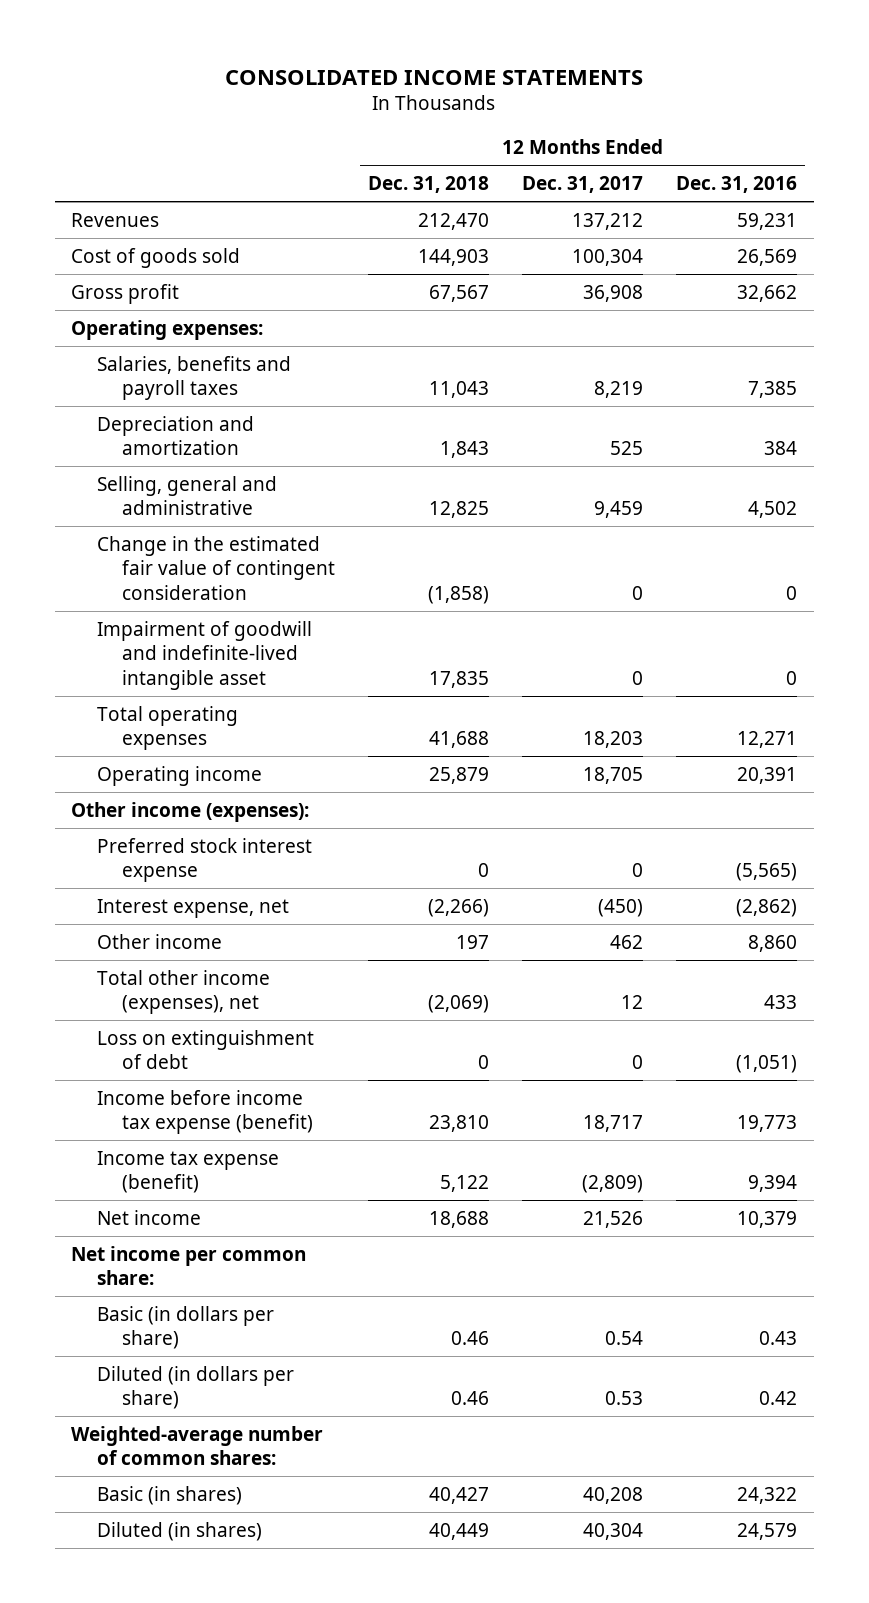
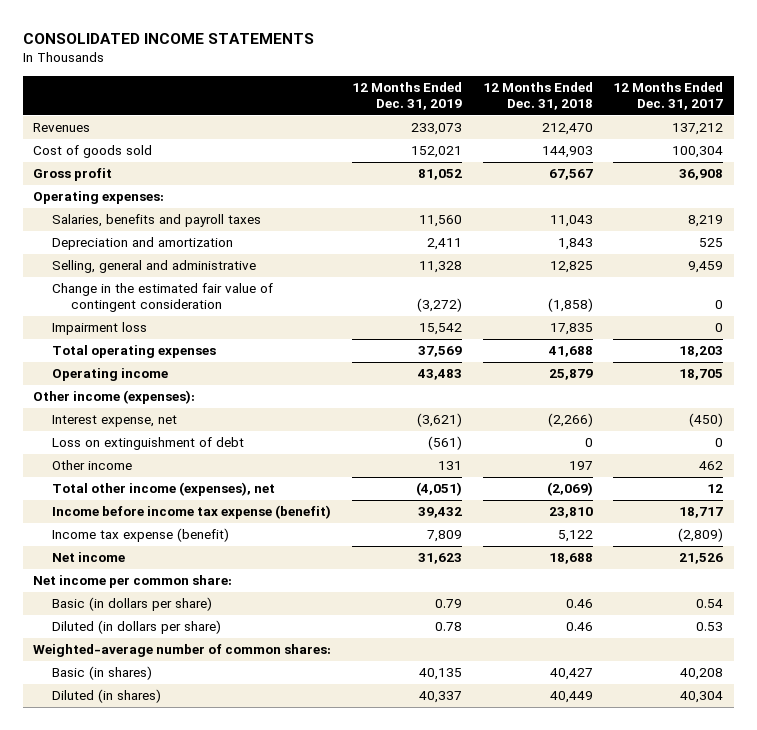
- | 12 Months Ended Dec. 31, 2018 | 12 Months Ended Dec. 31, 2017 | 12 Months Ended Dec. 31, 2016
+ | 12 Months Ended Dec. 31, 2019 | 12 Months Ended Dec. 31, 2018 | 12 Months Ended Dec. 31, 2017
- Impairment of goodwill and indefinite-lived intangible asset | 17,835 | 0 | 0
+ Impairment loss | 15,542 | 17,835 | 0
- Preferred stock interest expense | 0 | 0 | (5,565)
moved up: Loss on extinguishment of debt | (561) | 0 | 0

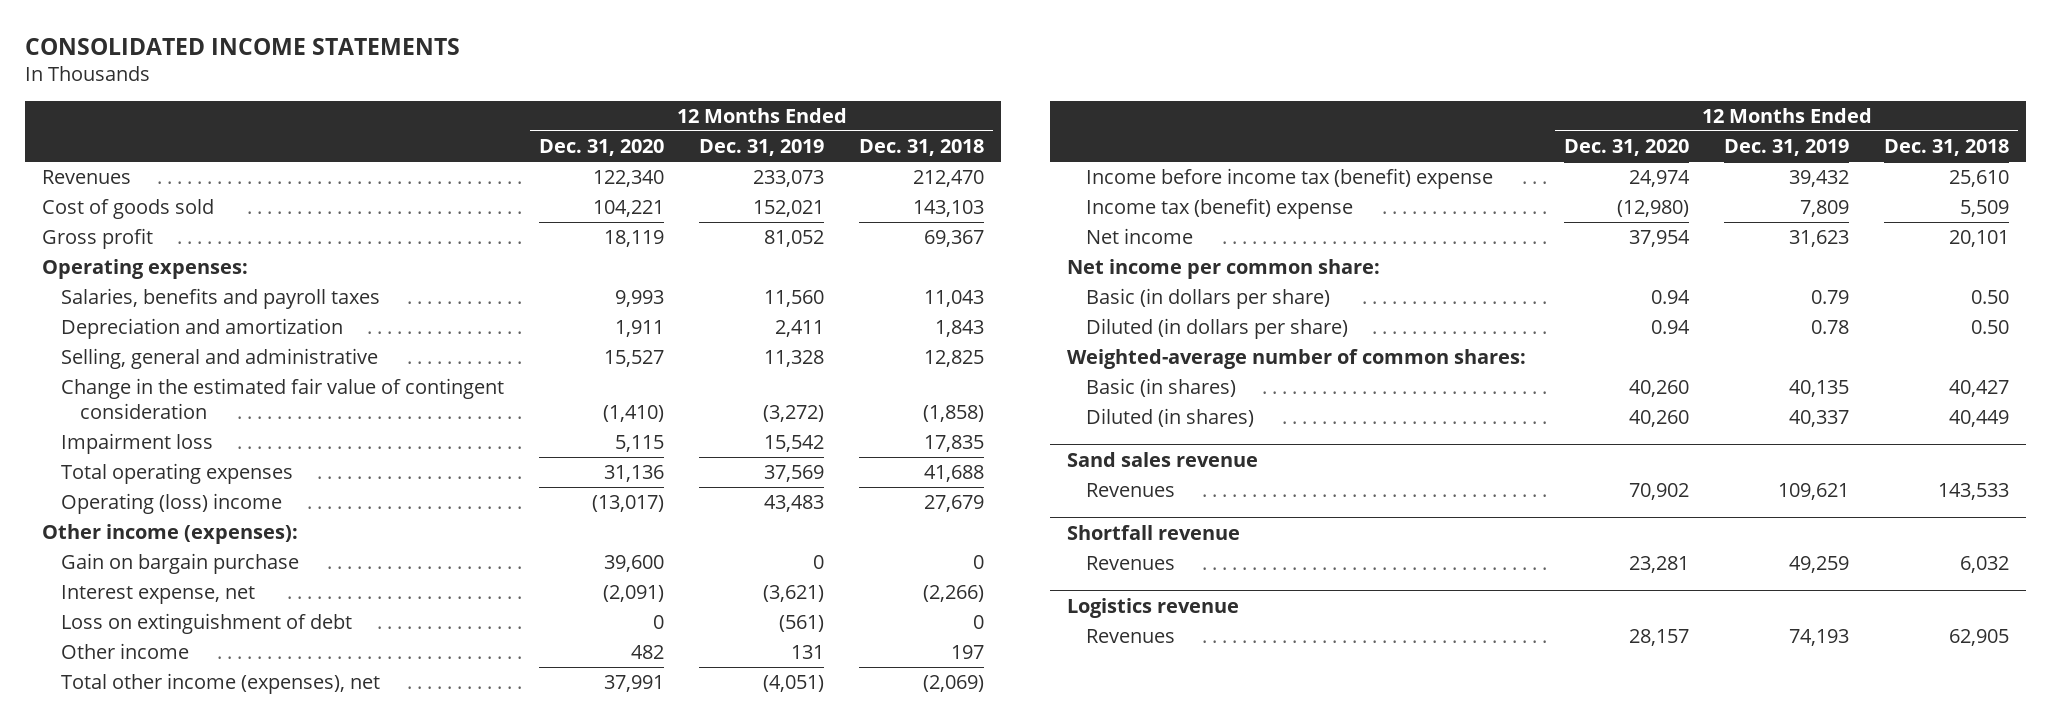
- | 12 Months Ended Dec. 31, 2019 | 12 Months Ended Dec. 31, 2018 | 12 Months Ended Dec. 31, 2017
+ | 12 Months Ended Dec. 31, 2020 | 12 Months Ended Dec. 31, 2019 | 12 Months Ended Dec. 31, 2018
- Cost of goods sold | 152,021 | 144,903 | 100,304
- Gross profit | 81,052 | 67,567 | 36,908
+ Cost of goods sold | 104,221 | 152,021 | 143,103
+ Gross profit | 18,119 | 81,052 | 69,367
- Operating income | 43,483 | 25,879 | 18,705
+ Operating (loss) income | (13,017) | 43,483 | 27,679
+ Gain on bargain purchase | 39,600 | 0 | 0
- Income before income tax expense (benefit) | 39,432 | 23,810 | 18,717
- Income tax expense (benefit) | 7,809 | 5,122 | (2,809)
- Net income | 31,623 | 18,688 | 21,526
+ Income before income tax (benefit) expense | 24,974 | 39,432 | 25,610
+ Income tax (benefit) expense | (12,980) | 7,809 | 5,509
+ Net income | 37,954 | 31,623 | 20,101
- Basic (in dollars per share) | 0.79 | 0.46 | 0.54
- Diluted (in dollars per share) | 0.78 | 0.46 | 0.53
+ Basic (in dollars per share) | 0.94 | 0.79 | 0.50
+ Diluted (in dollars per share) | 0.94 | 0.78 | 0.50
+ Sand sales revenue
+ Revenues | 70,902 | 109,621 | 143,533
+ Shortfall revenue
+ Revenues | 23,281 | 49,259 | 6,032
+ Logistics revenue
+ Revenues | 28,157 | 74,193 | 62,905

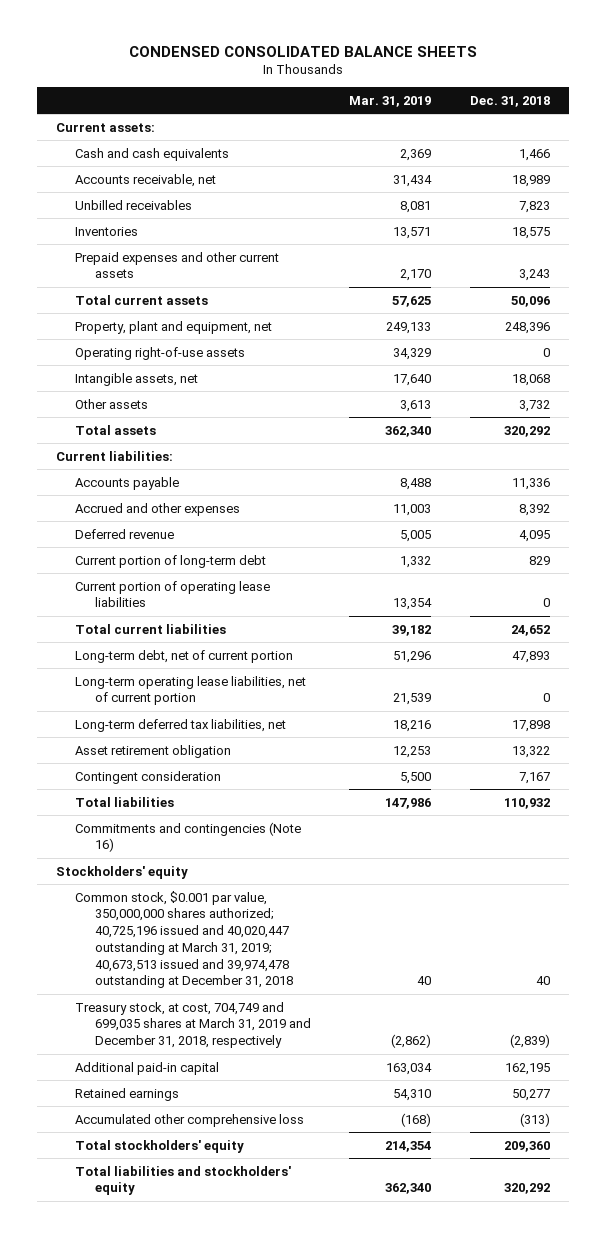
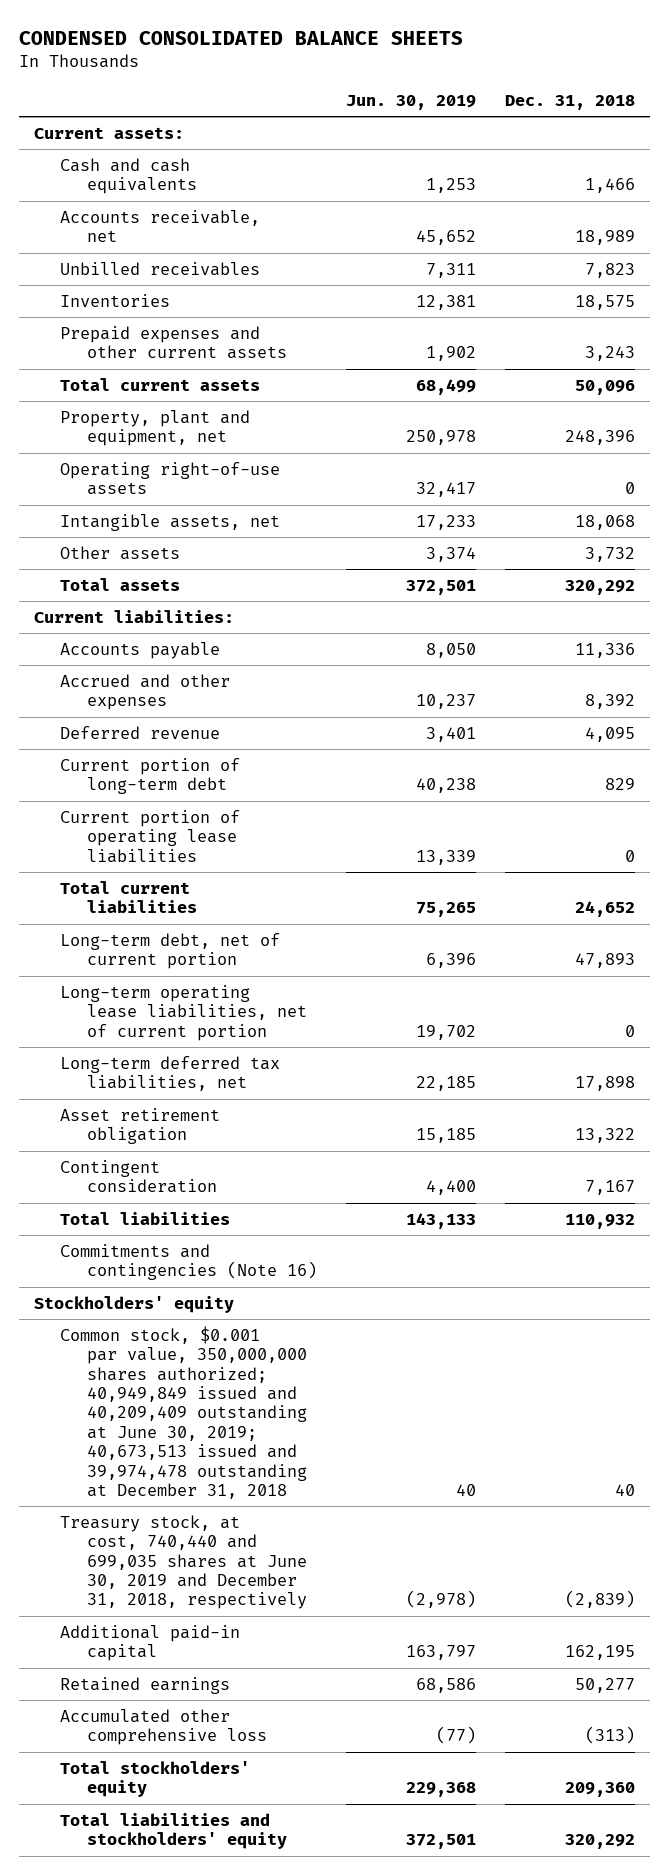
- | Mar. 31, 2019 | Dec. 31, 2018
+ | Jun. 30, 2019 | Dec. 31, 2018
- Common stock, $0.001 par value, 350,000,000 shares authorized; 40,725,196 issued and 40,020,447 outstanding at March 31, 2019; 40,673,513 issued and 39,974,478 outstanding at December 31, 2018 | 40 | 40
- Treasury stock, at cost, 704,749 and 699,035 shares at March 31, 2019 and December 31, 2018, respectively | (2,862) | (2,839)
+ Common stock, $0.001 par value, 350,000,000 shares authorized; 40,949,849 issued and 40,209,409 outstanding at June 30, 2019; 40,673,513 issued and 39,974,478 outstanding at December 31, 2018 | 40 | 40
+ Treasury stock, at cost, 740,440 and 699,035 shares at June 30, 2019 and December 31, 2018, respectively | (2,978) | (2,839)

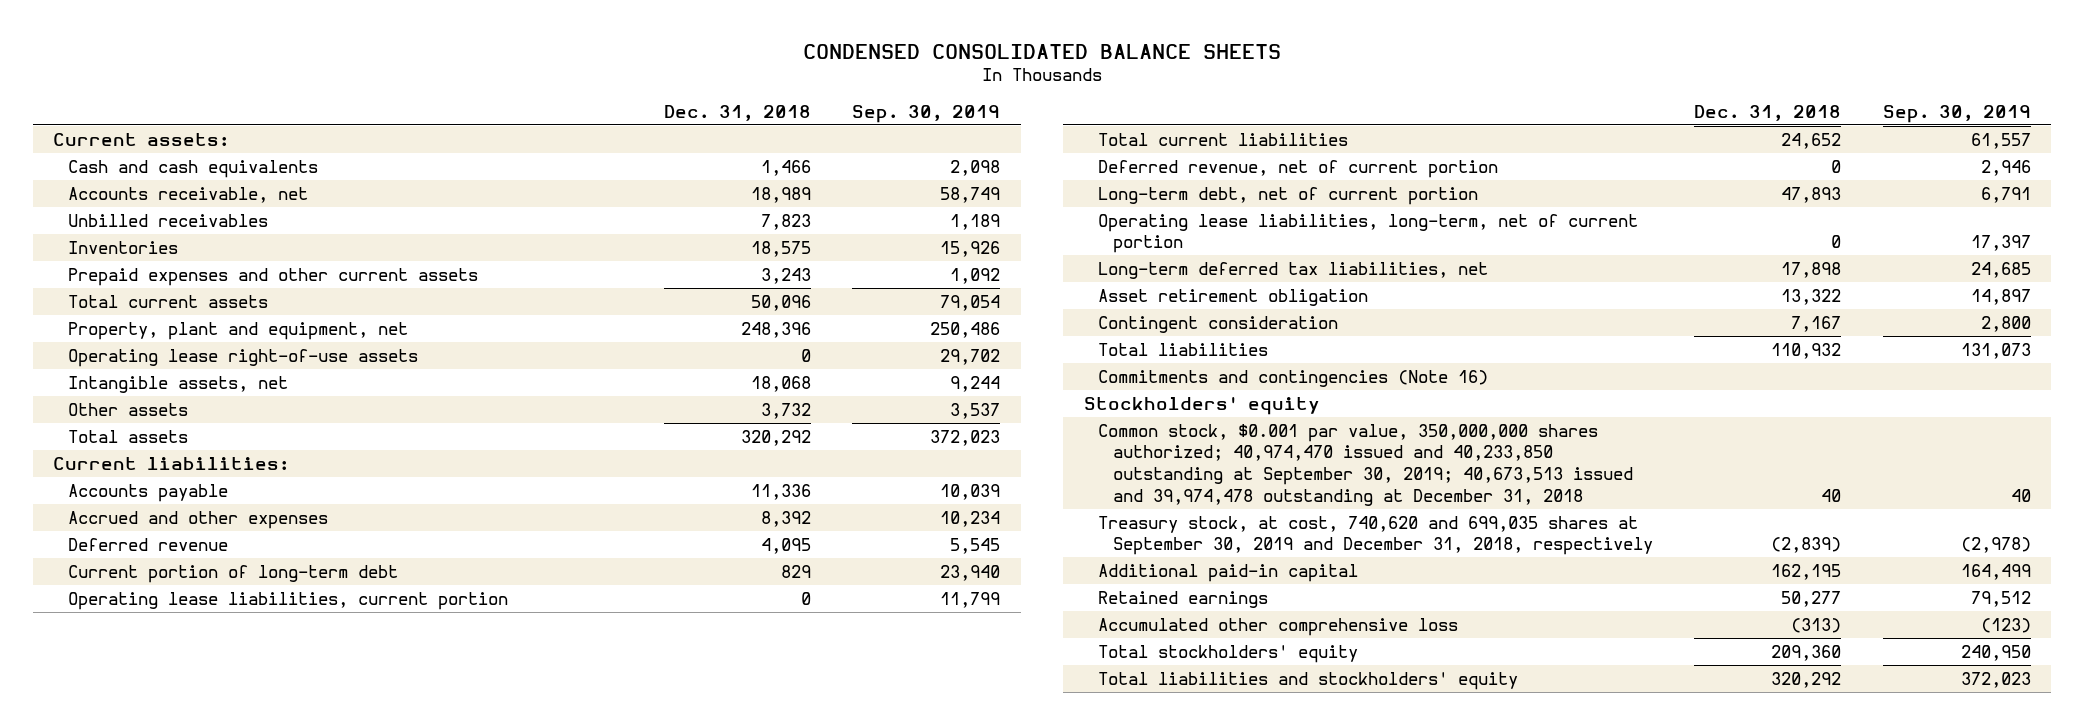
- | Jun. 30, 2019 | Dec. 31, 2018
+ | Dec. 31, 2018 | Sep. 30, 2019
- Operating right-of-use assets | 32,417 | 0
+ Operating lease right-of-use assets | 0 | 29,702
- Current portion of operating lease liabilities | 13,339 | 0
+ Operating lease liabilities, current portion | 0 | 11,799
+ Deferred revenue, net of current portion | 0 | 2,946
- Long-term operating lease liabilities, net of current portion | 19,702 | 0
+ Operating lease liabilities, long-term, net of current portion | 0 | 17,397
- Common stock, $0.001 par value, 350,000,000 shares authorized; 40,949,849 issued and 40,209,409 outstanding at June 30, 2019; 40,673,513 issued and 39,974,478 outstanding at December 31, 2018 | 40 | 40
- Treasury stock, at cost, 740,440 and 699,035 shares at June 30, 2019 and December 31, 2018, respectively | (2,978) | (2,839)
+ Common stock, $0.001 par value, 350,000,000 shares authorized; 40,974,470 issued and 40,233,850 outstanding at September 30, 2019; 40,673,513 issued and 39,974,478 outstanding at December 31, 2018 | 40 | 40
+ Treasury stock, at cost, 740,620 and 699,035 shares at September 30, 2019 and December 31, 2018, respectively | (2,839) | (2,978)

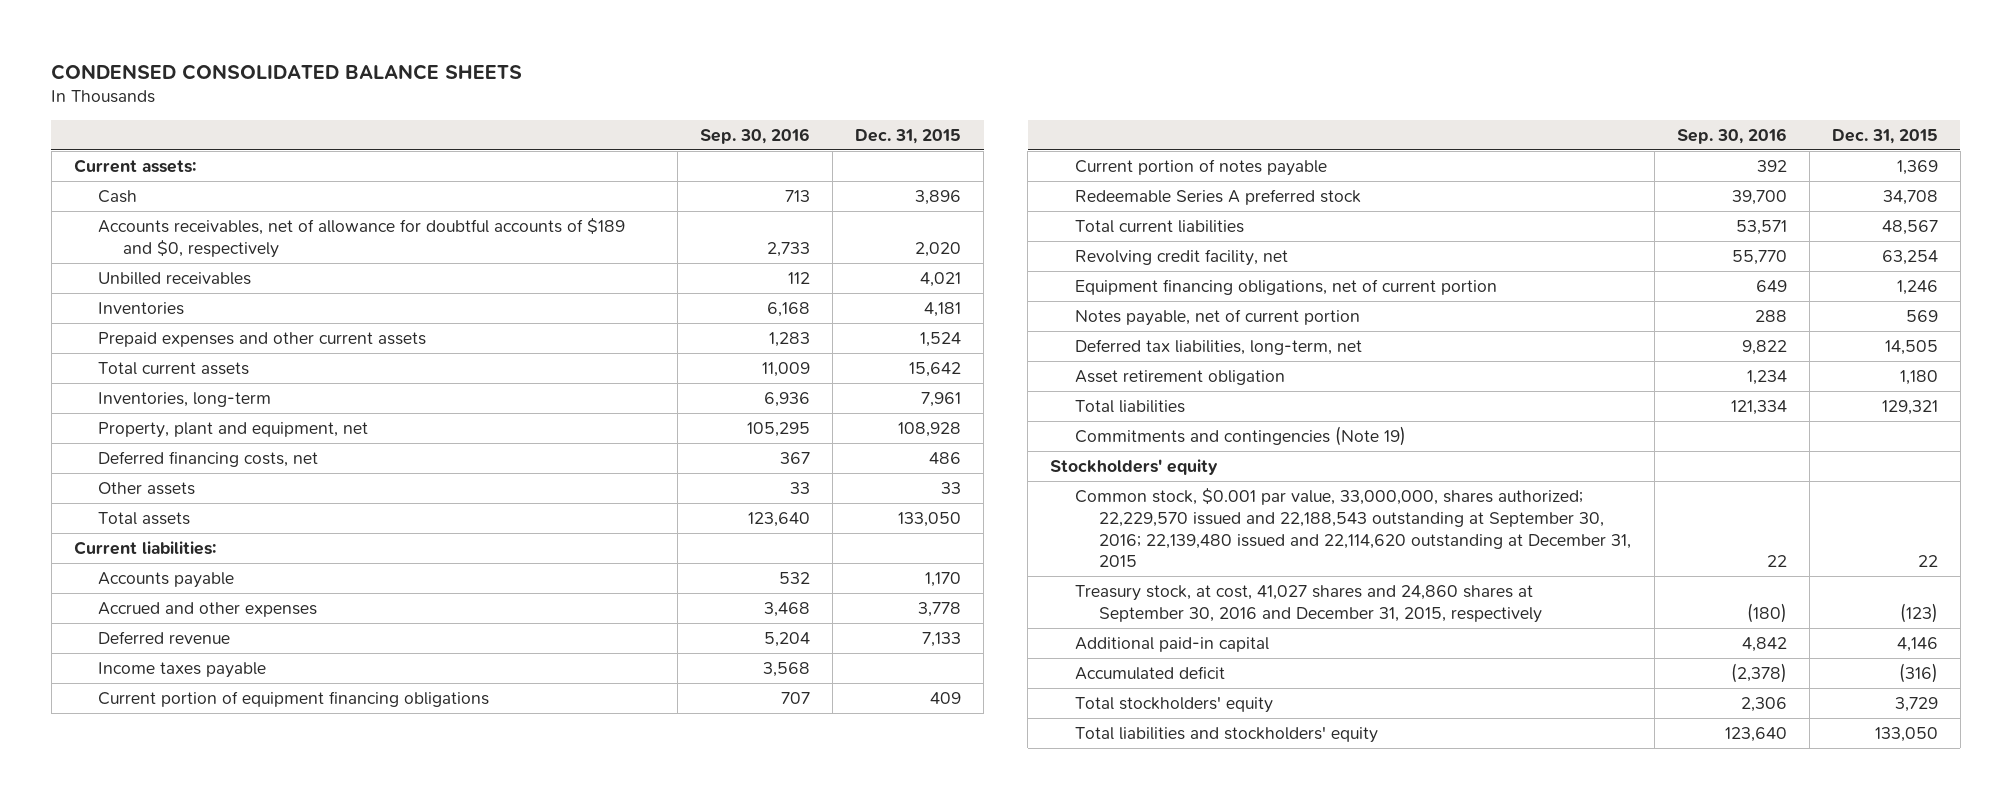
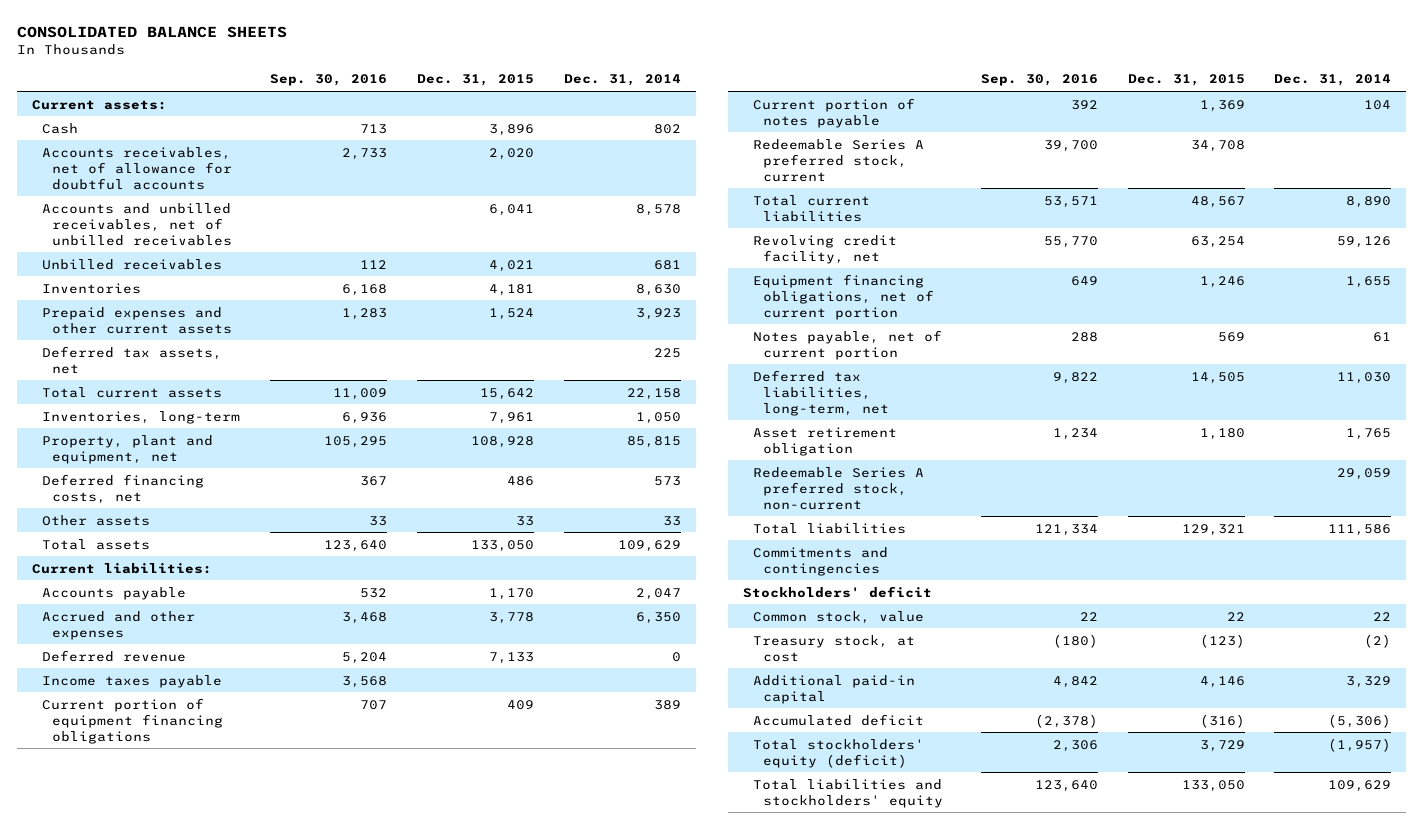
- CONDENSED CONSOLIDATED BALANCE SHEETS
+ CONSOLIDATED BALANCE SHEETS
- | Sep. 30, 2016 | Dec. 31, 2015
+ | Sep. 30, 2016 | Dec. 31, 2015 | Dec. 31, 2014
- Accounts receivables, net of allowance for doubtful accounts of $189 and $0, respectively | 2,733 | 2,020
+ Accounts receivables, net of allowance for doubtful accounts | 2,733 | 2,020 |
+ Accounts and unbilled receivables, net of unbilled receivables | | 6,041 | 8,578
+ Deferred tax assets, net | | | 225
- Redeemable Series A preferred stock | 39,700 | 34,708
+ Redeemable Series A preferred stock, current | 39,700 | 34,708 |
+ Redeemable Series A preferred stock, non-current | | | 29,059
- Commitments and contingencies (Note 19)
- Stockholders' equity
- Common stock, $0.001 par value, 33,000,000, shares authorized; 22,229,570 issued and 22,188,543 outstanding at September 30, 2016; 22,139,480 issued and 22,114,620 outstanding at December 31, 2015 | 22 | 22
- Treasury stock, at cost, 41,027 shares and 24,860 shares at September 30, 2016 and December 31, 2015, respectively | (180) | (123)
+ Commitments and contingencies
+ Stockholders' deficit
+ Common stock, value | 22 | 22 | 22
+ Treasury stock, at cost | (180) | (123) | (2)
- Total stockholders' equity | 2,306 | 3,729
+ Total stockholders' equity (deficit) | 2,306 | 3,729 | (1,957)

